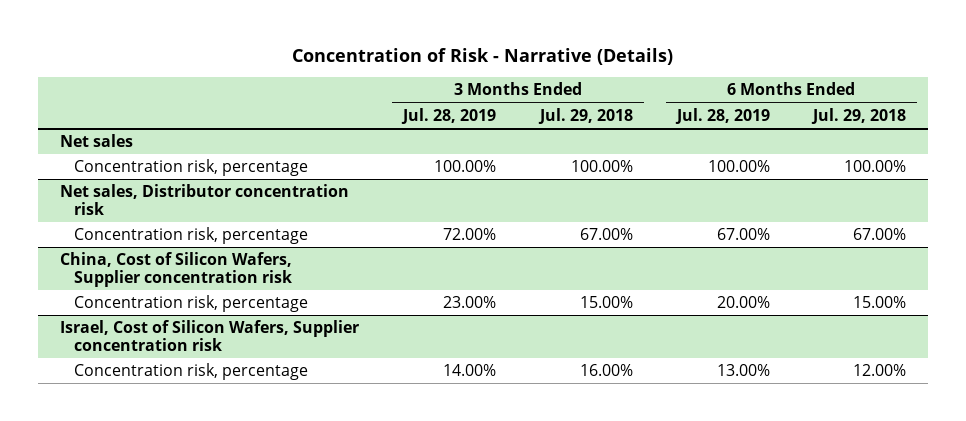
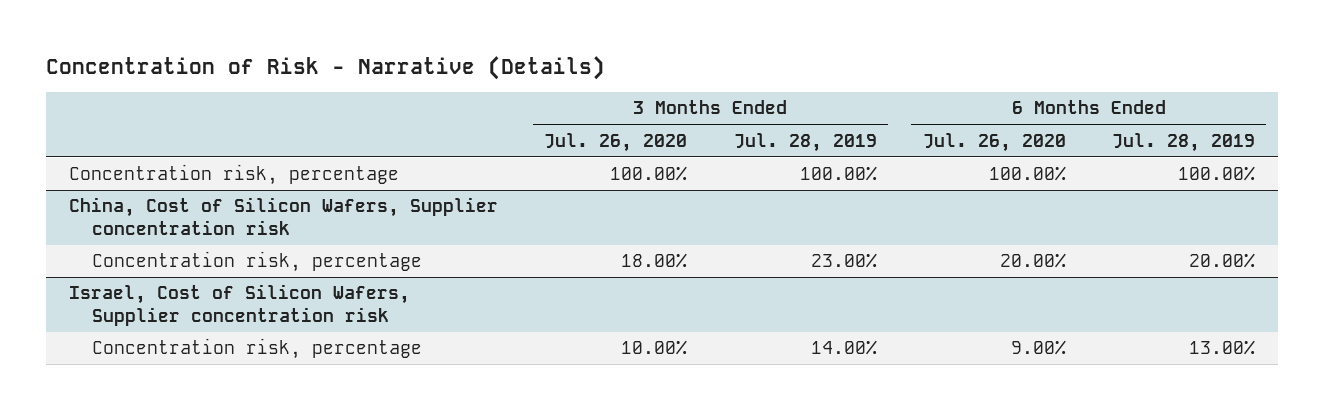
- | 3 Months Ended Jul. 28, 2019 | 3 Months Ended Jul. 29, 2018 | 6 Months Ended Jul. 28, 2019 | 6 Months Ended Jul. 29, 2018
+ | 3 Months Ended Jul. 26, 2020 | 3 Months Ended Jul. 28, 2019 | 6 Months Ended Jul. 26, 2020 | 6 Months Ended Jul. 28, 2019
- Net sales
- Net sales, Distributor concentration risk
- Concentration risk, percentage | 72.00% | 67.00% | 67.00% | 67.00%

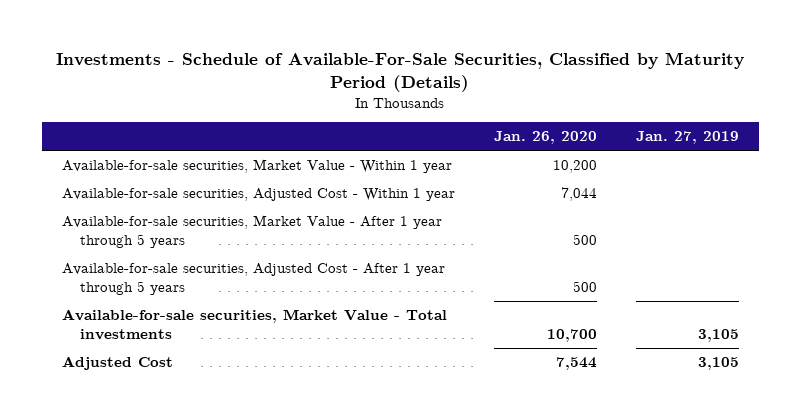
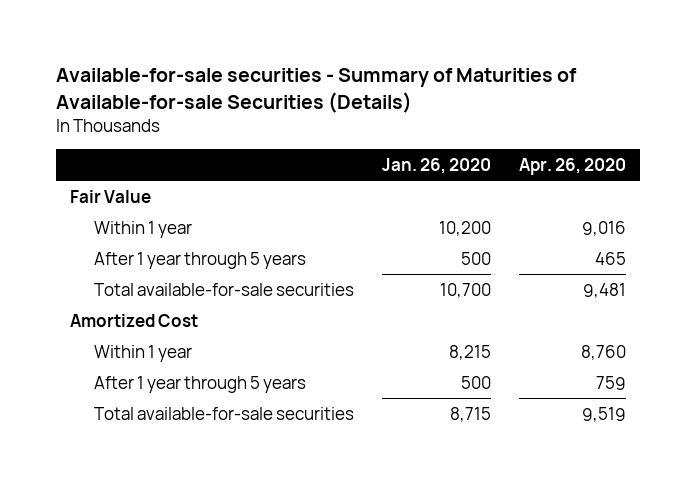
- Investments - Schedule of Available-For-Sale Securities, Classified by Maturity Period (Details)
+ Available-for-sale securities - Summary of Maturities of Available-for-sale Securities (Details)
- | Jan. 26, 2020 | Jan. 27, 2019
+ | Jan. 26, 2020 | Apr. 26, 2020
- Available-for-sale securities, Market Value - Within 1 year | 10,200 |
- Available-for-sale securities, Adjusted Cost - Within 1 year | 7,044 |
- Available-for-sale securities, Market Value - After 1 year through 5 years | 500 |
- Available-for-sale securities, Adjusted Cost - After 1 year through 5 years | 500 |
- Available-for-sale securities, Market Value - Total investments | 10,700 | 3,105
- Adjusted Cost | 7,544 | 3,105
+ Fair Value
+ Within 1 year | 10,200 | 9,016
+ After 1 year through 5 years | 500 | 465
+ Total available-for-sale securities | 10,700 | 9,481
+ Amortized Cost
+ Within 1 year | 8,215 | 8,760
+ After 1 year through 5 years | 500 | 759
+ Total available-for-sale securities | 8,715 | 9,519

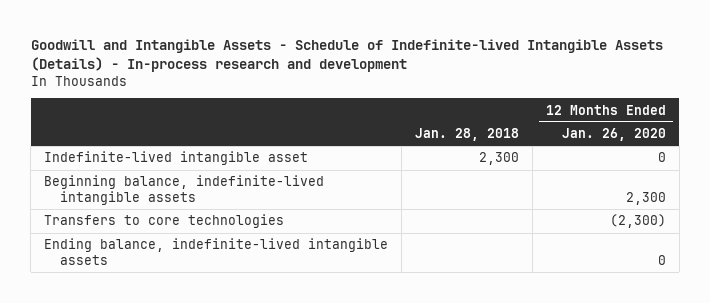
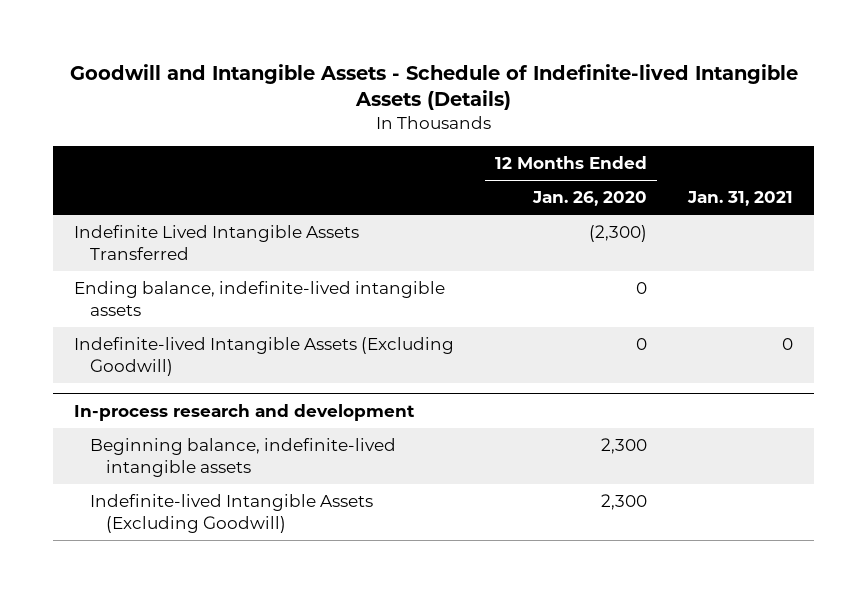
- Goodwill and Intangible Assets - Schedule of Indefinite-lived Intangible Assets (Details) - In-process research and development
+ Goodwill and Intangible Assets - Schedule of Indefinite-lived Intangible Assets (Details)
- | Jan. 28, 2018 | 12 Months Ended Jan. 26, 2020
+ | 12 Months Ended Jan. 26, 2020 | Jan. 31, 2021
- Indefinite-lived intangible asset | 2,300 | 0
- Beginning balance, indefinite-lived intangible assets | | 2,300
- Transfers to core technologies | | (2,300)
+ Indefinite Lived Intangible Assets Transferred | (2,300) |
+ Indefinite-lived Intangible Assets (Excluding Goodwill) | 0 | 0
+ In-process research and development
+ Beginning balance, indefinite-lived intangible assets | 2,300 |
+ Indefinite-lived Intangible Assets (Excluding Goodwill) | 2,300 |

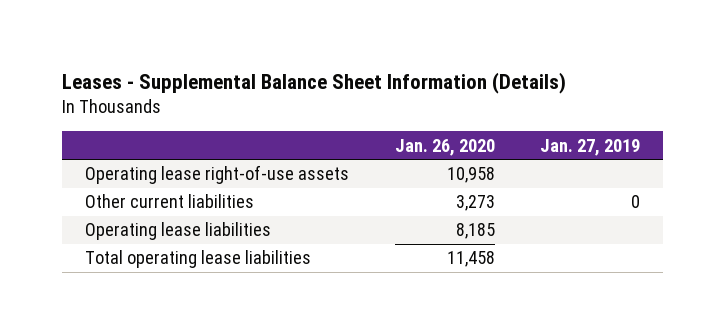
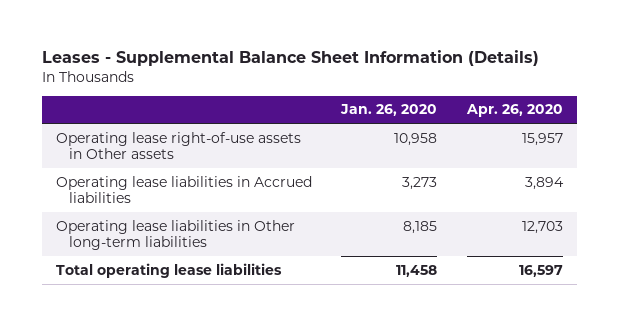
- | Jan. 26, 2020 | Jan. 27, 2019
+ | Jan. 26, 2020 | Apr. 26, 2020
- Operating lease right-of-use assets | 10,958 |
- Other current liabilities | 3,273 | 0
- Operating lease liabilities | 8,185 |
+ Operating lease right-of-use assets in Other assets | 10,958 | 15,957
+ Operating lease liabilities in Accrued liabilities | 3,273 | 3,894
+ Operating lease liabilities in Other long-term liabilities | 8,185 | 12,703

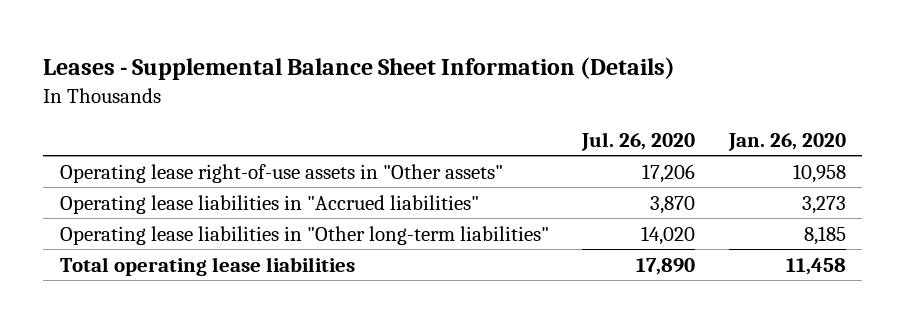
- | Jan. 26, 2020 | Apr. 26, 2020
+ | Jul. 26, 2020 | Jan. 26, 2020
- Operating lease right-of-use assets in Other assets | 10,958 | 15,957
- Operating lease liabilities in Accrued liabilities | 3,273 | 3,894
- Operating lease liabilities in Other long-term liabilities | 8,185 | 12,703
+ Operating lease right-of-use assets in "Other assets" | 17,206 | 10,958
+ Operating lease liabilities in "Accrued liabilities" | 3,870 | 3,273
+ Operating lease liabilities in "Other long-term liabilities" | 14,020 | 8,185

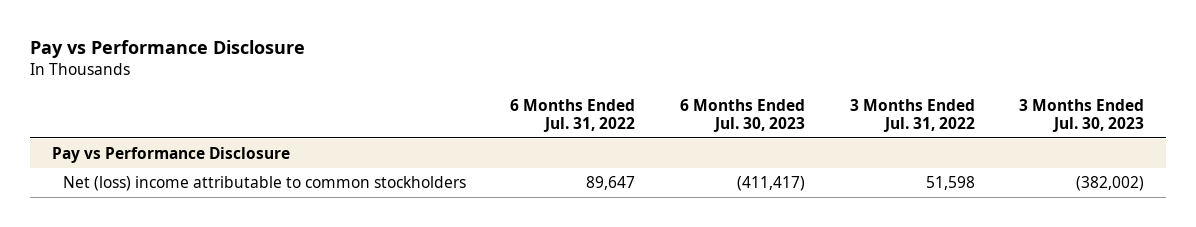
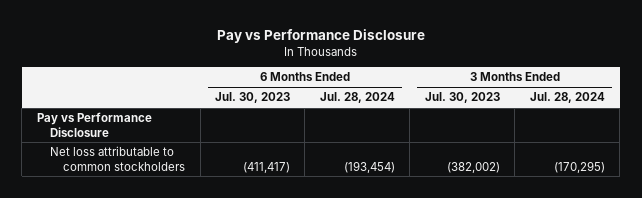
- | 6 Months Ended Jul. 31, 2022 | 6 Months Ended Jul. 30, 2023 | 3 Months Ended Jul. 31, 2022 | 3 Months Ended Jul. 30, 2023
+ | 6 Months Ended Jul. 30, 2023 | 6 Months Ended Jul. 28, 2024 | 3 Months Ended Jul. 30, 2023 | 3 Months Ended Jul. 28, 2024
- Net (loss) income attributable to common stockholders | 89,647 | (411,417) | 51,598 | (382,002)
+ Net loss attributable to common stockholders | (411,417) | (193,454) | (382,002) | (170,295)

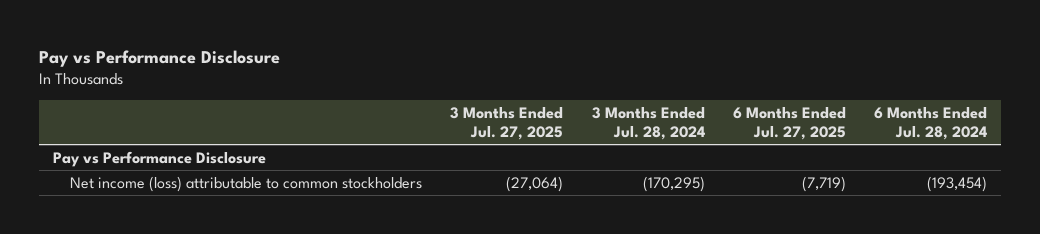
- | 6 Months Ended Jul. 30, 2023 | 6 Months Ended Jul. 28, 2024 | 3 Months Ended Jul. 30, 2023 | 3 Months Ended Jul. 28, 2024
+ | 3 Months Ended Jul. 27, 2025 | 3 Months Ended Jul. 28, 2024 | 6 Months Ended Jul. 27, 2025 | 6 Months Ended Jul. 28, 2024
- Net loss attributable to common stockholders | (411,417) | (193,454) | (382,002) | (170,295)
+ Net income (loss) attributable to common stockholders | (27,064) | (170,295) | (7,719) | (193,454)

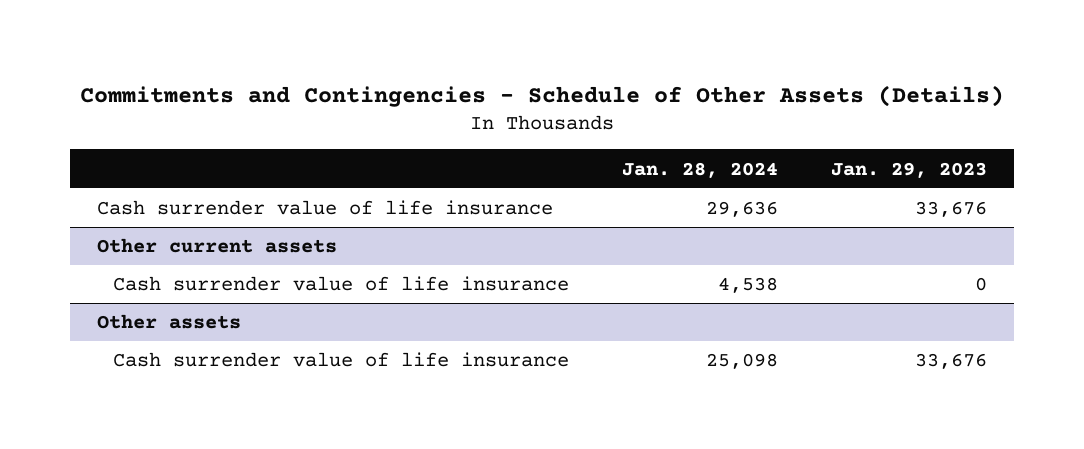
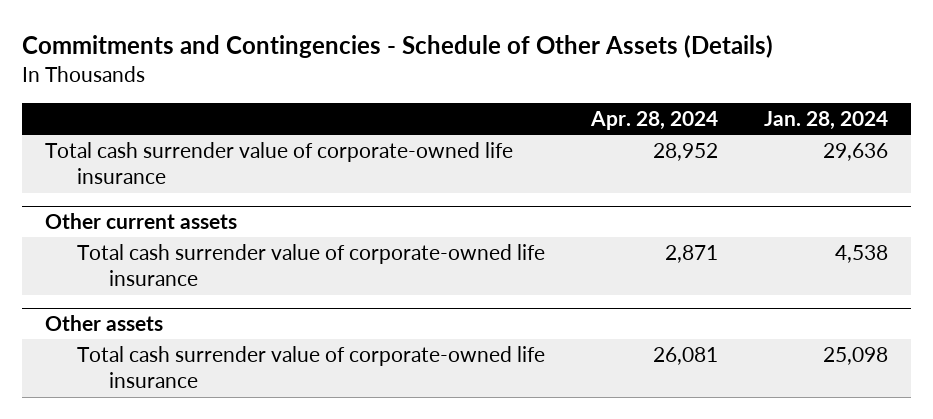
- | Jan. 28, 2024 | Jan. 29, 2023
+ | Apr. 28, 2024 | Jan. 28, 2024
- Cash surrender value of life insurance | 29,636 | 33,676
+ Total cash surrender value of corporate-owned life insurance | 28,952 | 29,636
@ Other current assets
- Cash surrender value of life insurance | 4,538 | 0
+ Total cash surrender value of corporate-owned life insurance | 2,871 | 4,538
@ Other assets
- Cash surrender value of life insurance | 25,098 | 33,676
+ Total cash surrender value of corporate-owned life insurance | 26,081 | 25,098

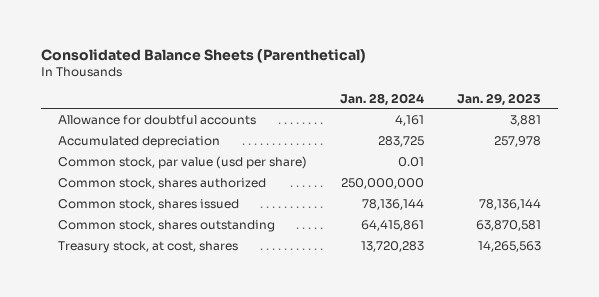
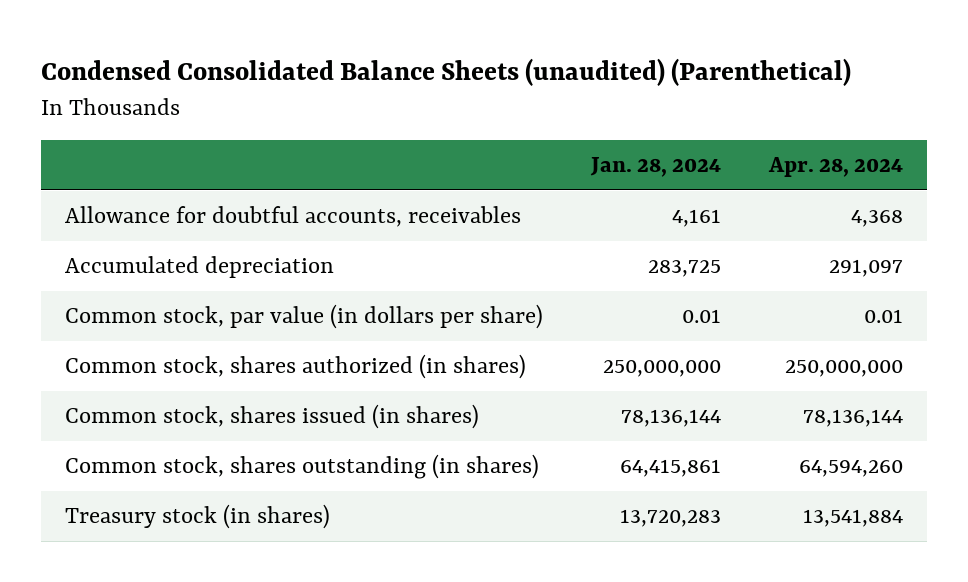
- Consolidated Balance Sheets (Parenthetical)
+ Condensed Consolidated Balance Sheets (unaudited) (Parenthetical)
- | Jan. 28, 2024 | Jan. 29, 2023
+ | Jan. 28, 2024 | Apr. 28, 2024
- Allowance for doubtful accounts | 4,161 | 3,881
+ Allowance for doubtful accounts, receivables | 4,161 | 4,368
- Common stock, par value (usd per share) | 0.01 |
- Common stock, shares authorized | 250,000,000 |
- Common stock, shares issued | 78,136,144 | 78,136,144
- Common stock, shares outstanding | 64,415,861 | 63,870,581
- Treasury stock, at cost, shares | 13,720,283 | 14,265,563
+ Common stock, par value (in dollars per share) | 0.01 | 0.01
+ Common stock, shares authorized (in shares) | 250,000,000 | 250,000,000
+ Common stock, shares issued (in shares) | 78,136,144 | 78,136,144
+ Common stock, shares outstanding (in shares) | 64,415,861 | 64,594,260
+ Treasury stock (in shares) | 13,720,283 | 13,541,884

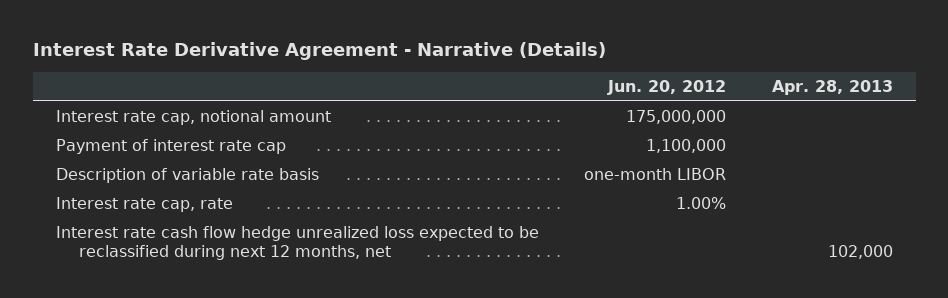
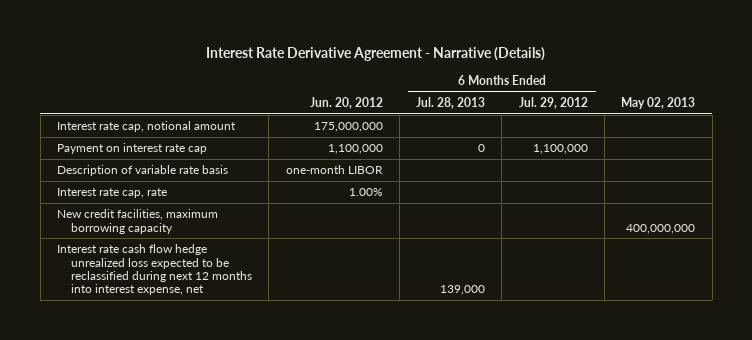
- | Jun. 20, 2012 | Apr. 28, 2013
+ | Jun. 20, 2012 | 6 Months Ended Jul. 28, 2013 | 6 Months Ended Jul. 29, 2012 | May 02, 2013
- Payment of interest rate cap | 1,100,000 |
+ Payment on interest rate cap | 1,100,000 | 0 | 1,100,000 |
- Interest rate cash flow hedge unrealized loss expected to be reclassified during next 12 months, net | | 102,000
+ New credit facilities, maximum borrowing capacity | | | | 400,000,000
+ Interest rate cash flow hedge unrealized loss expected to be reclassified during next 12 months into interest expense, net | | 139,000 | |

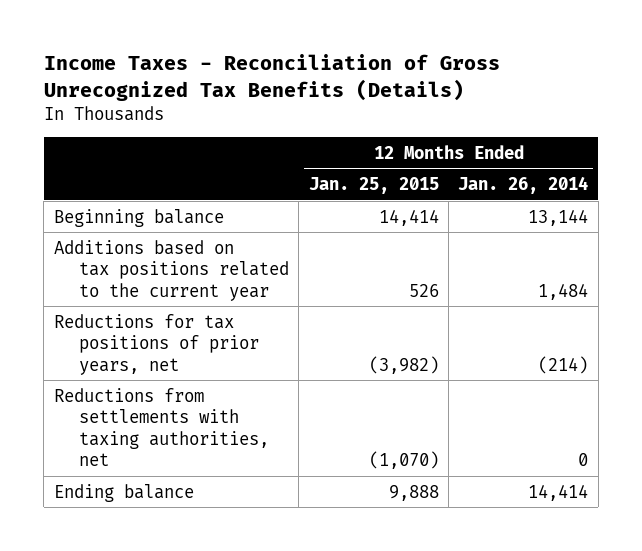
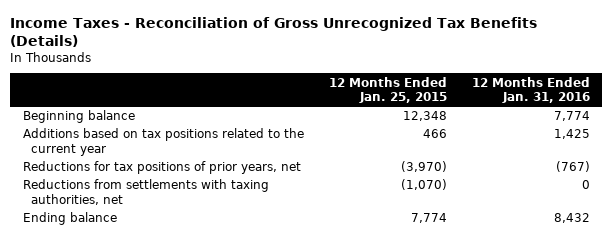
- | 12 Months Ended Jan. 25, 2015 | 12 Months Ended Jan. 26, 2014
+ | 12 Months Ended Jan. 25, 2015 | 12 Months Ended Jan. 31, 2016
- Beginning balance | 14,414 | 13,144
- Additions based on tax positions related to the current year | 526 | 1,484
- Reductions for tax positions of prior years, net | (3,982) | (214)
+ Beginning balance | 12,348 | 7,774
+ Additions based on tax positions related to the current year | 466 | 1,425
+ Reductions for tax positions of prior years, net | (3,970) | (767)
- Ending balance | 9,888 | 14,414
+ Ending balance | 7,774 | 8,432

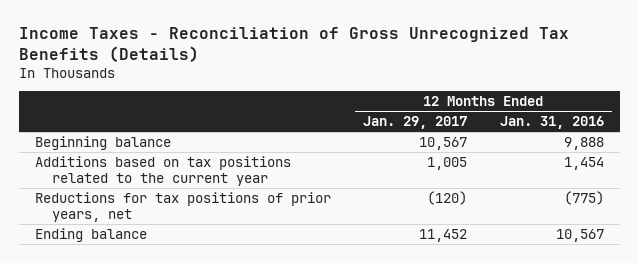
- | 12 Months Ended Jan. 25, 2015 | 12 Months Ended Jan. 31, 2016
+ | 12 Months Ended Jan. 29, 2017 | 12 Months Ended Jan. 31, 2016
- Beginning balance | 12,348 | 7,774
- Additions based on tax positions related to the current year | 466 | 1,425
- Reductions for tax positions of prior years, net | (3,970) | (767)
- Reductions from settlements with taxing authorities, net | (1,070) | 0
- Ending balance | 7,774 | 8,432
+ Beginning balance | 10,567 | 9,888
+ Additions based on tax positions related to the current year | 1,005 | 1,454
+ Reductions for tax positions of prior years, net | (120) | (775)
+ Ending balance | 11,452 | 10,567

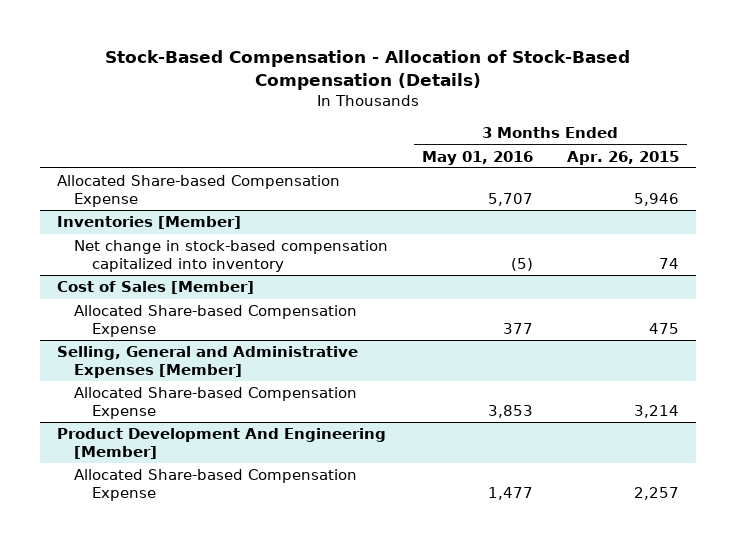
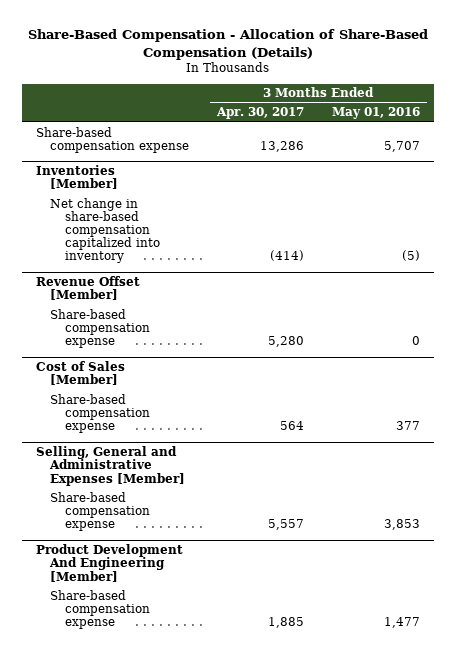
- Stock-Based Compensation - Allocation of Stock-Based Compensation (Details)
+ Share-Based Compensation - Allocation of Share-Based Compensation (Details)
- | 3 Months Ended May 01, 2016 | 3 Months Ended Apr. 26, 2015
+ | 3 Months Ended Apr. 30, 2017 | 3 Months Ended May 01, 2016
- Allocated Share-based Compensation Expense | 5,707 | 5,946
+ Share-based compensation expense | 13,286 | 5,707
@ Inventories [Member]
- Net change in stock-based compensation capitalized into inventory | (5) | 74
+ Net change in share-based compensation capitalized into inventory | (414) | (5)
+ Revenue Offset [Member]
+ Share-based compensation expense | 5,280 | 0
@ Cost of Sales [Member]
- Allocated Share-based Compensation Expense | 377 | 475
+ Share-based compensation expense | 564 | 377
@ Selling, General and Administrative Expenses [Member]
- Allocated Share-based Compensation Expense | 3,853 | 3,214
+ Share-based compensation expense | 5,557 | 3,853
@ Product Development And Engineering [Member]
- Allocated Share-based Compensation Expense | 1,477 | 2,257
+ Share-based compensation expense | 1,885 | 1,477

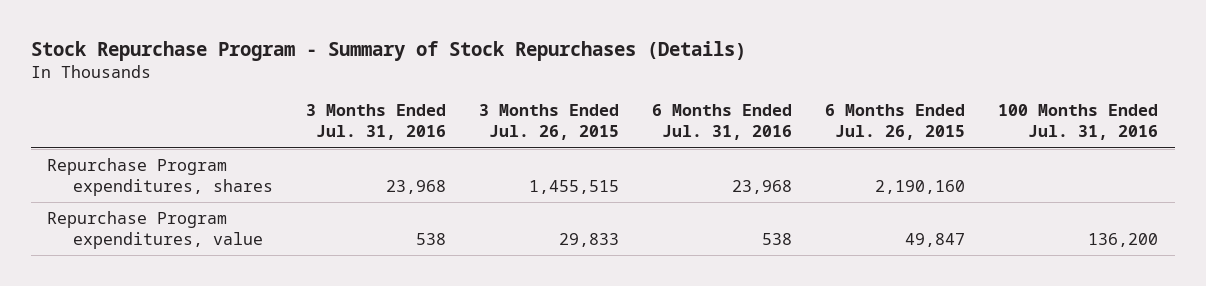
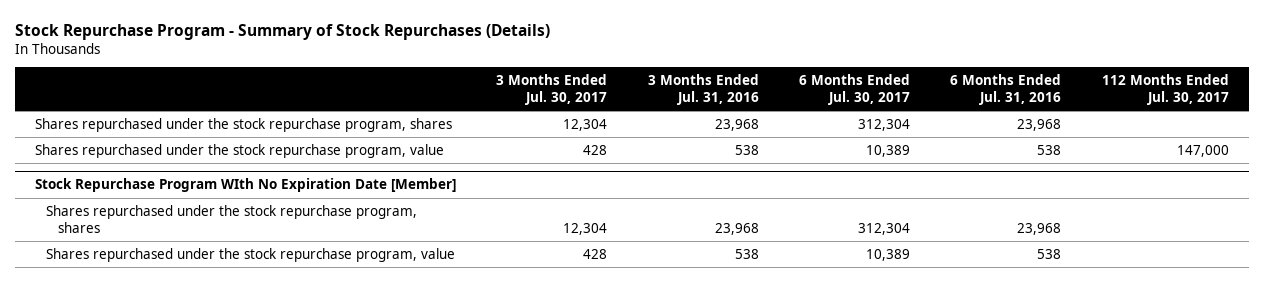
- | 3 Months Ended Jul. 31, 2016 | 3 Months Ended Jul. 26, 2015 | 6 Months Ended Jul. 31, 2016 | 6 Months Ended Jul. 26, 2015 | 100 Months Ended Jul. 31, 2016
+ | 3 Months Ended Jul. 30, 2017 | 3 Months Ended Jul. 31, 2016 | 6 Months Ended Jul. 30, 2017 | 6 Months Ended Jul. 31, 2016 | 112 Months Ended Jul. 30, 2017
- Repurchase Program expenditures, shares | 23,968 | 1,455,515 | 23,968 | 2,190,160 |
- Repurchase Program expenditures, value | 538 | 29,833 | 538 | 49,847 | 136,200
+ Shares repurchased under the stock repurchase program, shares | 12,304 | 23,968 | 312,304 | 23,968 |
+ Shares repurchased under the stock repurchase program, value | 428 | 538 | 10,389 | 538 | 147,000
+ Stock Repurchase Program WIth No Expiration Date [Member]
+ Shares repurchased under the stock repurchase program, shares | 12,304 | 23,968 | 312,304 | 23,968 |
+ Shares repurchased under the stock repurchase program, value | 428 | 538 | 10,389 | 538 |

